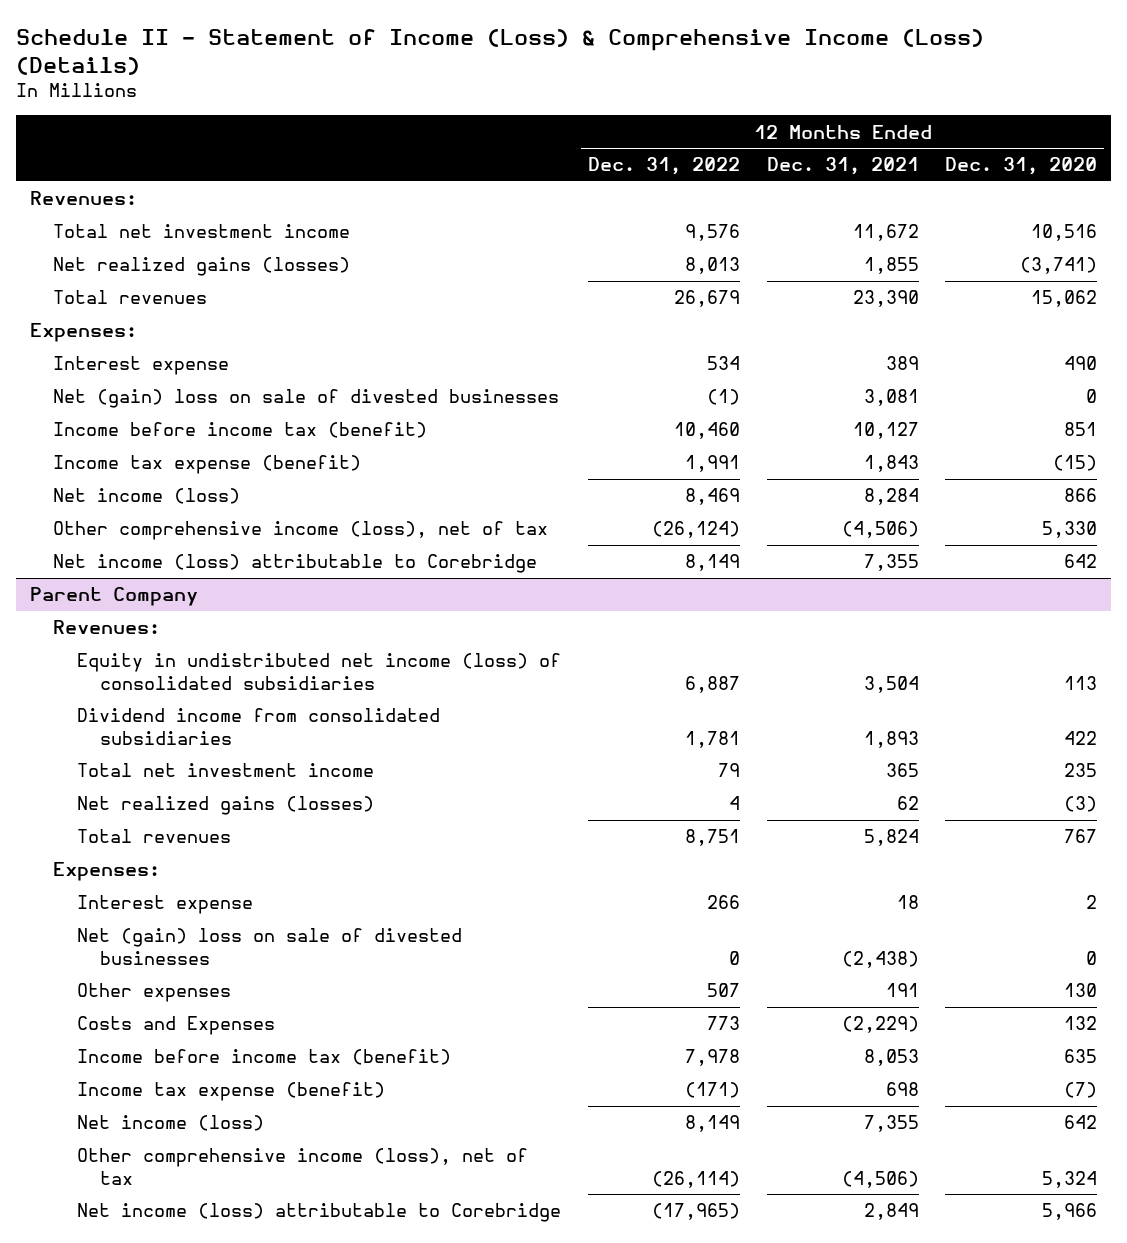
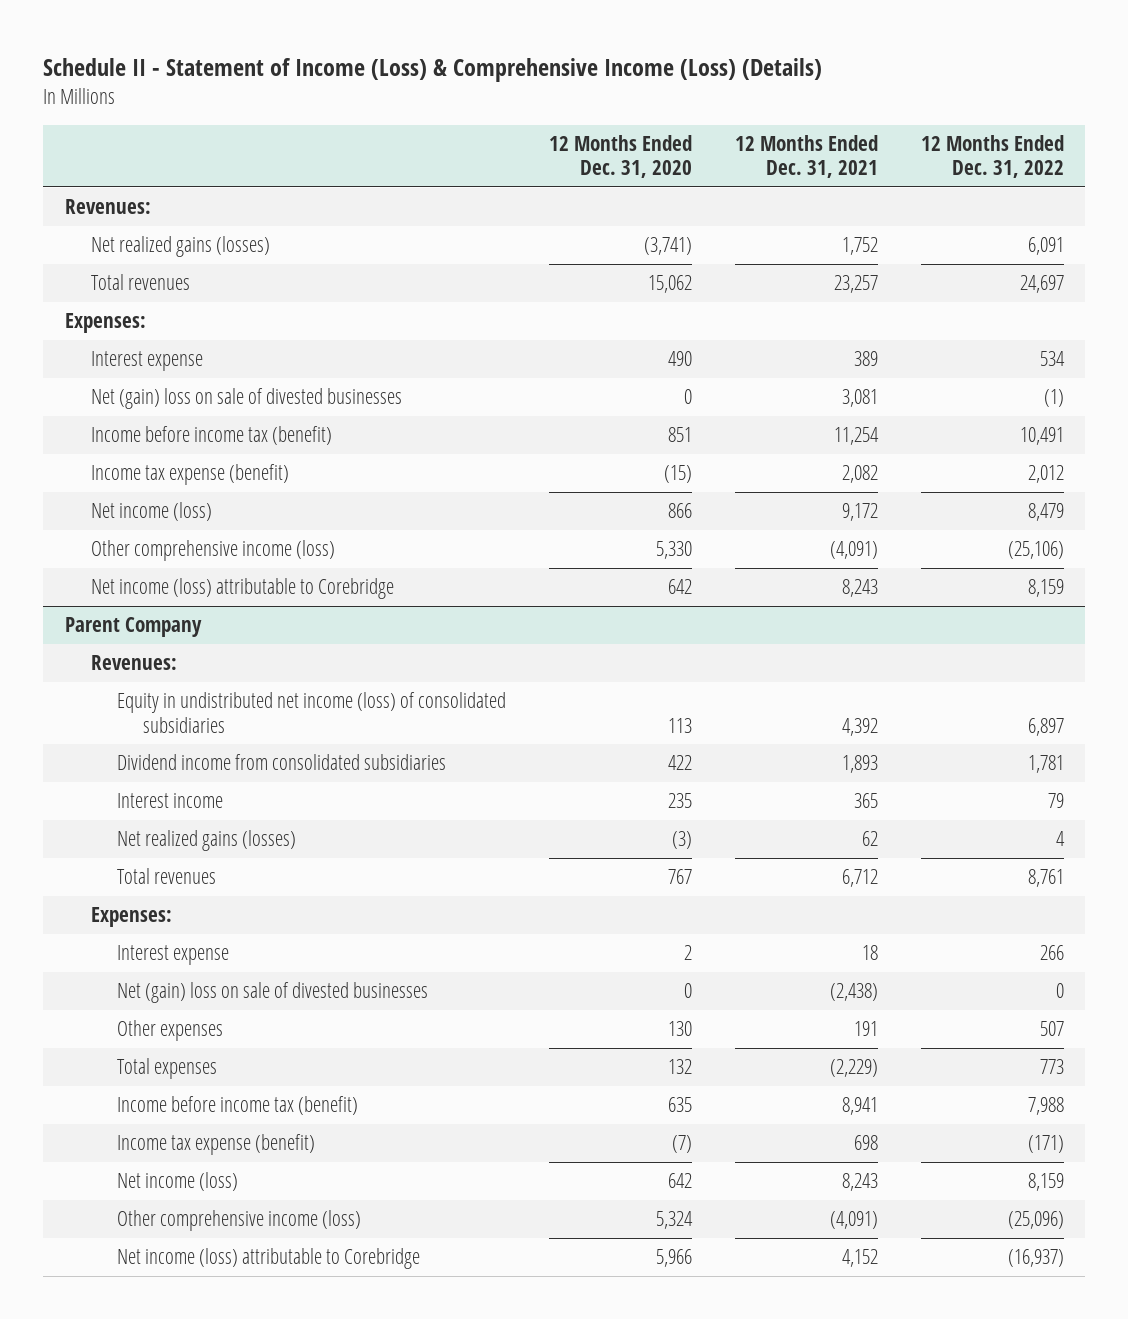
- | 12 Months Ended Dec. 31, 2022 | 12 Months Ended Dec. 31, 2021 | 12 Months Ended Dec. 31, 2020
+ | 12 Months Ended Dec. 31, 2020 | 12 Months Ended Dec. 31, 2021 | 12 Months Ended Dec. 31, 2022
- Total net investment income | 9,576 | 11,672 | 10,516
- Net realized gains (losses) | 8,013 | 1,855 | (3,741)
- Total revenues | 26,679 | 23,390 | 15,062
+ Net realized gains (losses) | (3,741) | 1,752 | 6,091
+ Total revenues | 15,062 | 23,257 | 24,697
- Income before income tax (benefit) | 10,460 | 10,127 | 851
- Income tax expense (benefit) | 1,991 | 1,843 | (15)
- Net income (loss) | 8,469 | 8,284 | 866
- Other comprehensive income (loss), net of tax | (26,124) | (4,506) | 5,330
- Net income (loss) attributable to Corebridge | 8,149 | 7,355 | 642
+ Income before income tax (benefit) | 851 | 11,254 | 10,491
+ Income tax expense (benefit) | (15) | 2,082 | 2,012
+ Net income (loss) | 866 | 9,172 | 8,479
+ Other comprehensive income (loss) | 5,330 | (4,091) | (25,106)
+ Net income (loss) attributable to Corebridge | 642 | 8,243 | 8,159
@ Parent Company
- Equity in undistributed net income (loss) of consolidated subsidiaries | 6,887 | 3,504 | 113
+ Equity in undistributed net income (loss) of consolidated subsidiaries | 113 | 4,392 | 6,897
- Total net investment income | 79 | 365 | 235
+ Interest income | 235 | 365 | 79
- Total revenues | 8,751 | 5,824 | 767
+ Total revenues | 767 | 6,712 | 8,761
- Costs and Expenses | 773 | (2,229) | 132
- Income before income tax (benefit) | 7,978 | 8,053 | 635
+ Total expenses | 132 | (2,229) | 773
+ Income before income tax (benefit) | 635 | 8,941 | 7,988
- Net income (loss) | 8,149 | 7,355 | 642
- Other comprehensive income (loss), net of tax | (26,114) | (4,506) | 5,324
- Net income (loss) attributable to Corebridge | (17,965) | 2,849 | 5,966
+ Net income (loss) | 642 | 8,243 | 8,159
+ Other comprehensive income (loss) | 5,324 | (4,091) | (25,096)
+ Net income (loss) attributable to Corebridge | 5,966 | 4,152 | (16,937)

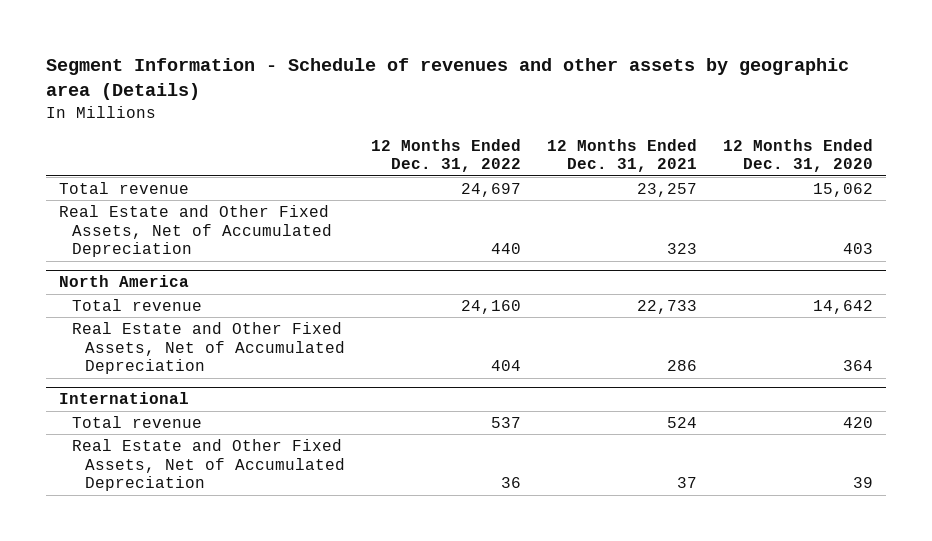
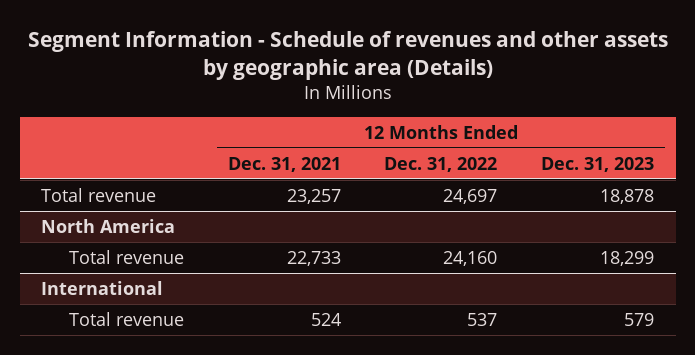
- | 12 Months Ended Dec. 31, 2022 | 12 Months Ended Dec. 31, 2021 | 12 Months Ended Dec. 31, 2020
+ | 12 Months Ended Dec. 31, 2021 | 12 Months Ended Dec. 31, 2022 | 12 Months Ended Dec. 31, 2023
- Real Estate and Other Fixed Assets, Net of Accumulated Depreciation | 440 | 323 | 403
@ North America
- Real Estate and Other Fixed Assets, Net of Accumulated Depreciation | 404 | 286 | 364
@ International
- Real Estate and Other Fixed Assets, Net of Accumulated Depreciation | 36 | 37 | 39

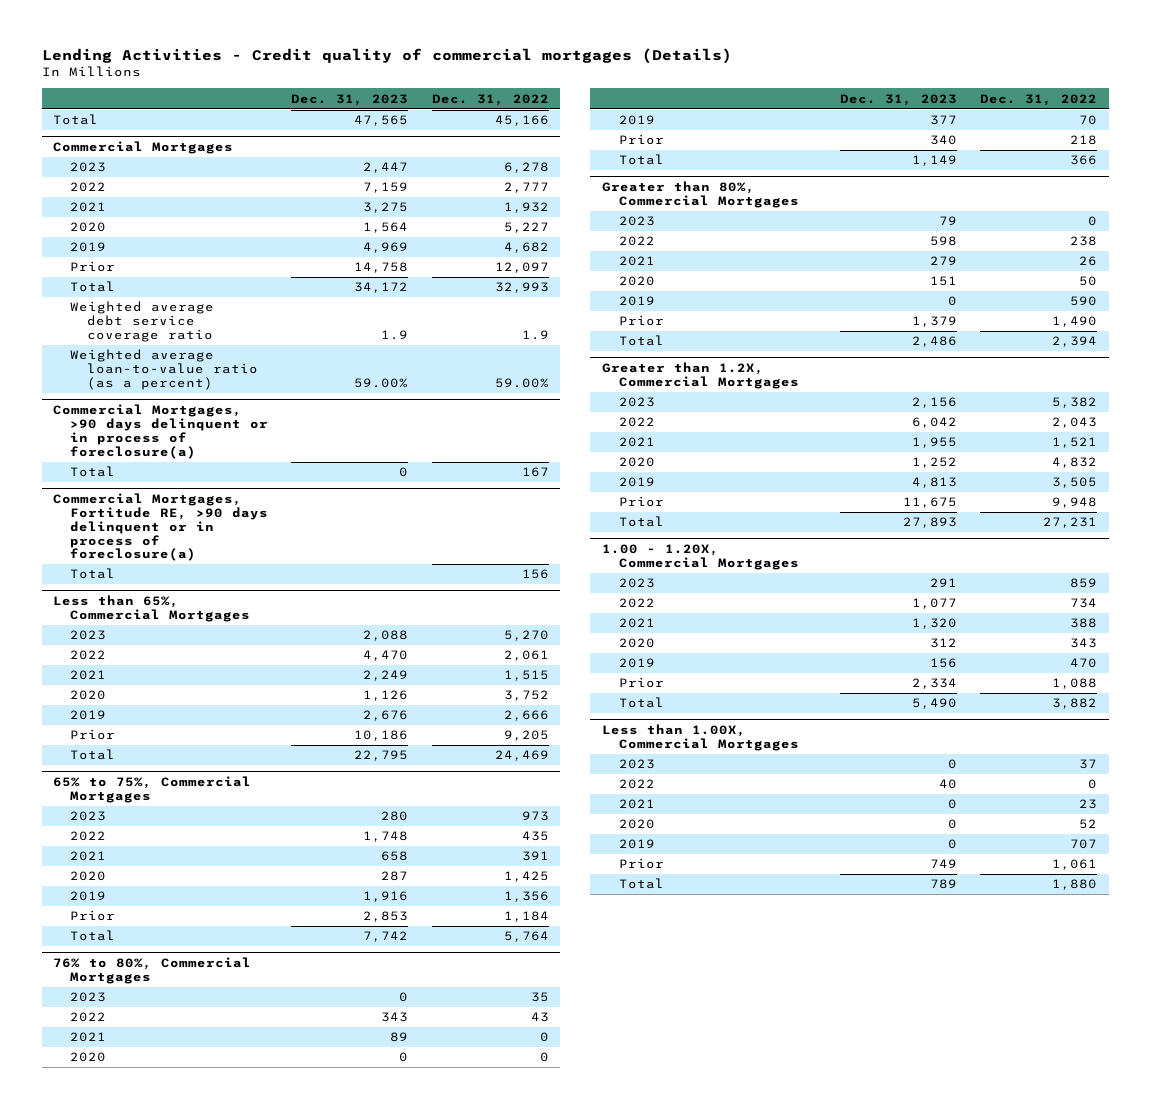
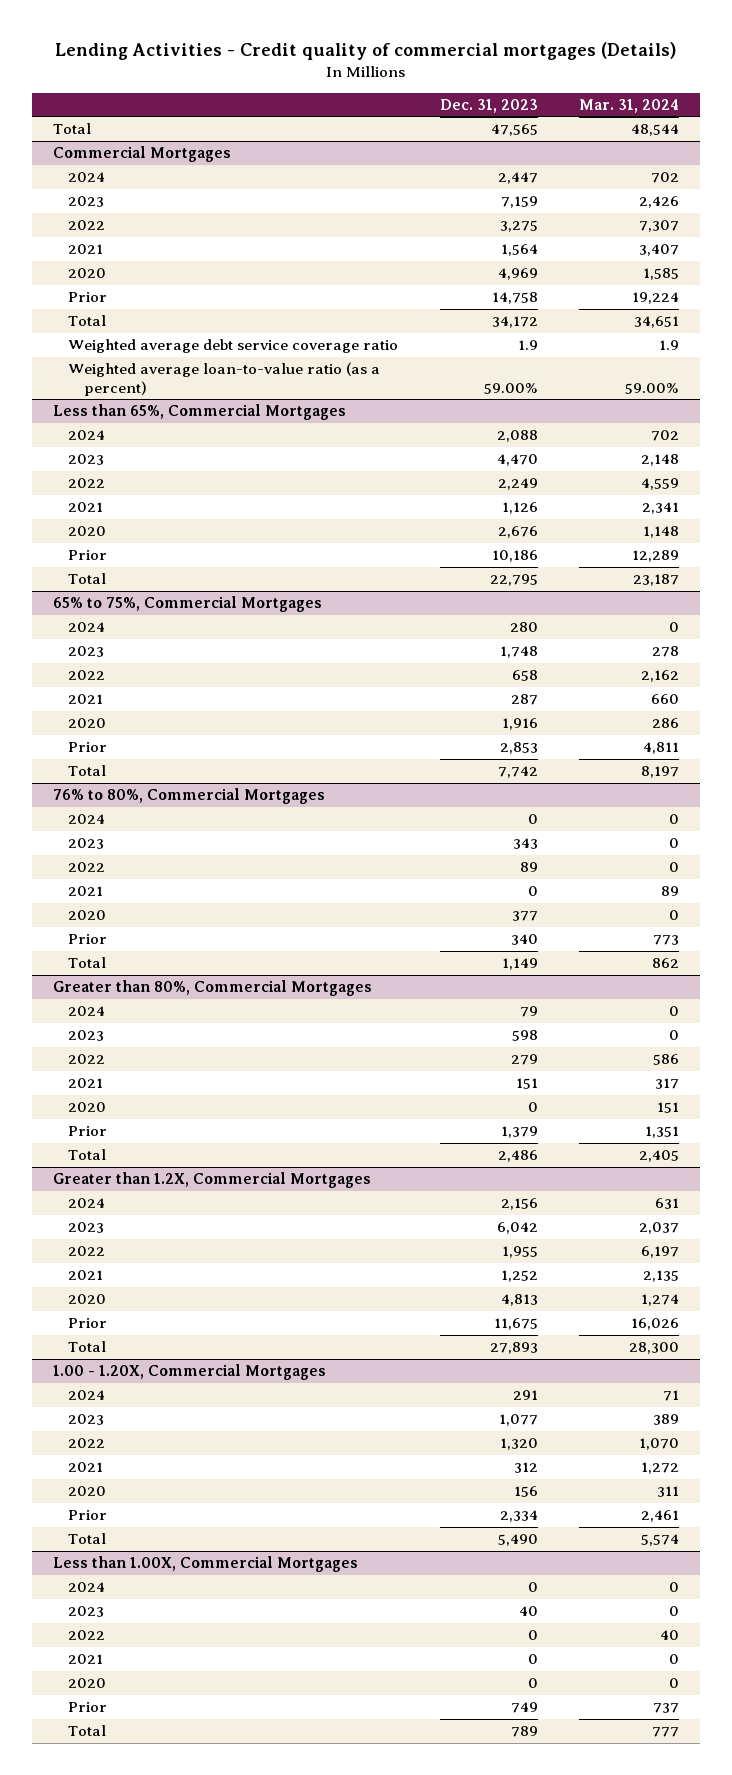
- | Dec. 31, 2023 | Dec. 31, 2022
+ | Dec. 31, 2023 | Mar. 31, 2024
@ Commercial Mortgages
- 2023 | 2,447 | 6,278
- 2022 | 7,159 | 2,777
- 2021 | 3,275 | 1,932
- 2020 | 1,564 | 5,227
- 2019 | 4,969 | 4,682
+ 2024 | 2,447 | 702
+ 2023 | 7,159 | 2,426
+ 2022 | 3,275 | 7,307
+ 2021 | 1,564 | 3,407
+ 2020 | 4,969 | 1,585
- Commercial Mortgages, >90 days delinquent or in process of foreclosure(a)
- Total | 0 | 167
- Commercial Mortgages, Fortitude RE, >90 days delinquent or in process of foreclosure(a)
- Total | | 156
@ Less than 65%, Commercial Mortgages
- 2023 | 2,088 | 5,270
- 2022 | 4,470 | 2,061
- 2021 | 2,249 | 1,515
- 2020 | 1,126 | 3,752
- 2019 | 2,676 | 2,666
+ 2024 | 2,088 | 702
+ 2023 | 4,470 | 2,148
+ 2022 | 2,249 | 4,559
+ 2021 | 1,126 | 2,341
+ 2020 | 2,676 | 1,148
@ 65% to 75%, Commercial Mortgages
- 2023 | 280 | 973
- 2022 | 1,748 | 435
- 2021 | 658 | 391
- 2020 | 287 | 1,425
- 2019 | 1,916 | 1,356
+ 2024 | 280 | 0
+ 2023 | 1,748 | 278
+ 2022 | 658 | 2,162
+ 2021 | 287 | 660
+ 2020 | 1,916 | 286
@ 76% to 80%, Commercial Mortgages
- 2023 | 0 | 35
- 2022 | 343 | 43
- 2021 | 89 | 0
- 2020 | 0 | 0
- 2019 | 377 | 70
+ 2024 | 0 | 0
+ 2023 | 343 | 0
+ 2022 | 89 | 0
+ 2021 | 0 | 89
+ 2020 | 377 | 0
@ Greater than 80%, Commercial Mortgages
- 2023 | 79 | 0
- 2022 | 598 | 238
- 2021 | 279 | 26
- 2020 | 151 | 50
- 2019 | 0 | 590
+ 2024 | 79 | 0
+ 2023 | 598 | 0
+ 2022 | 279 | 586
+ 2021 | 151 | 317
+ 2020 | 0 | 151
@ Greater than 1.2X, Commercial Mortgages
- 2023 | 2,156 | 5,382
- 2022 | 6,042 | 2,043
- 2021 | 1,955 | 1,521
- 2020 | 1,252 | 4,832
- 2019 | 4,813 | 3,505
+ 2024 | 2,156 | 631
+ 2023 | 6,042 | 2,037
+ 2022 | 1,955 | 6,197
+ 2021 | 1,252 | 2,135
+ 2020 | 4,813 | 1,274
@ 1.00 - 1.20X, Commercial Mortgages
- 2023 | 291 | 859
- 2022 | 1,077 | 734
- 2021 | 1,320 | 388
- 2020 | 312 | 343
- 2019 | 156 | 470
+ 2024 | 291 | 71
+ 2023 | 1,077 | 389
+ 2022 | 1,320 | 1,070
+ 2021 | 312 | 1,272
+ 2020 | 156 | 311
@ Less than 1.00X, Commercial Mortgages
- 2023 | 0 | 37
- 2022 | 40 | 0
+ 2024 | 0 | 0
+ 2023 | 40 | 0
+ 2022 | 0 | 40
- 2019 | 0 | 707

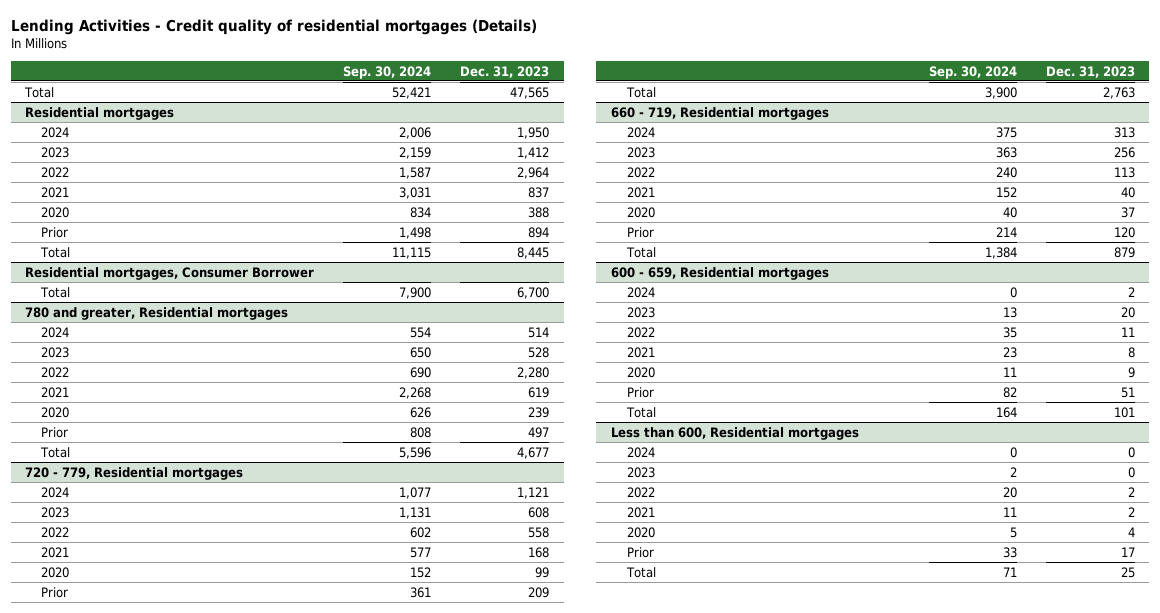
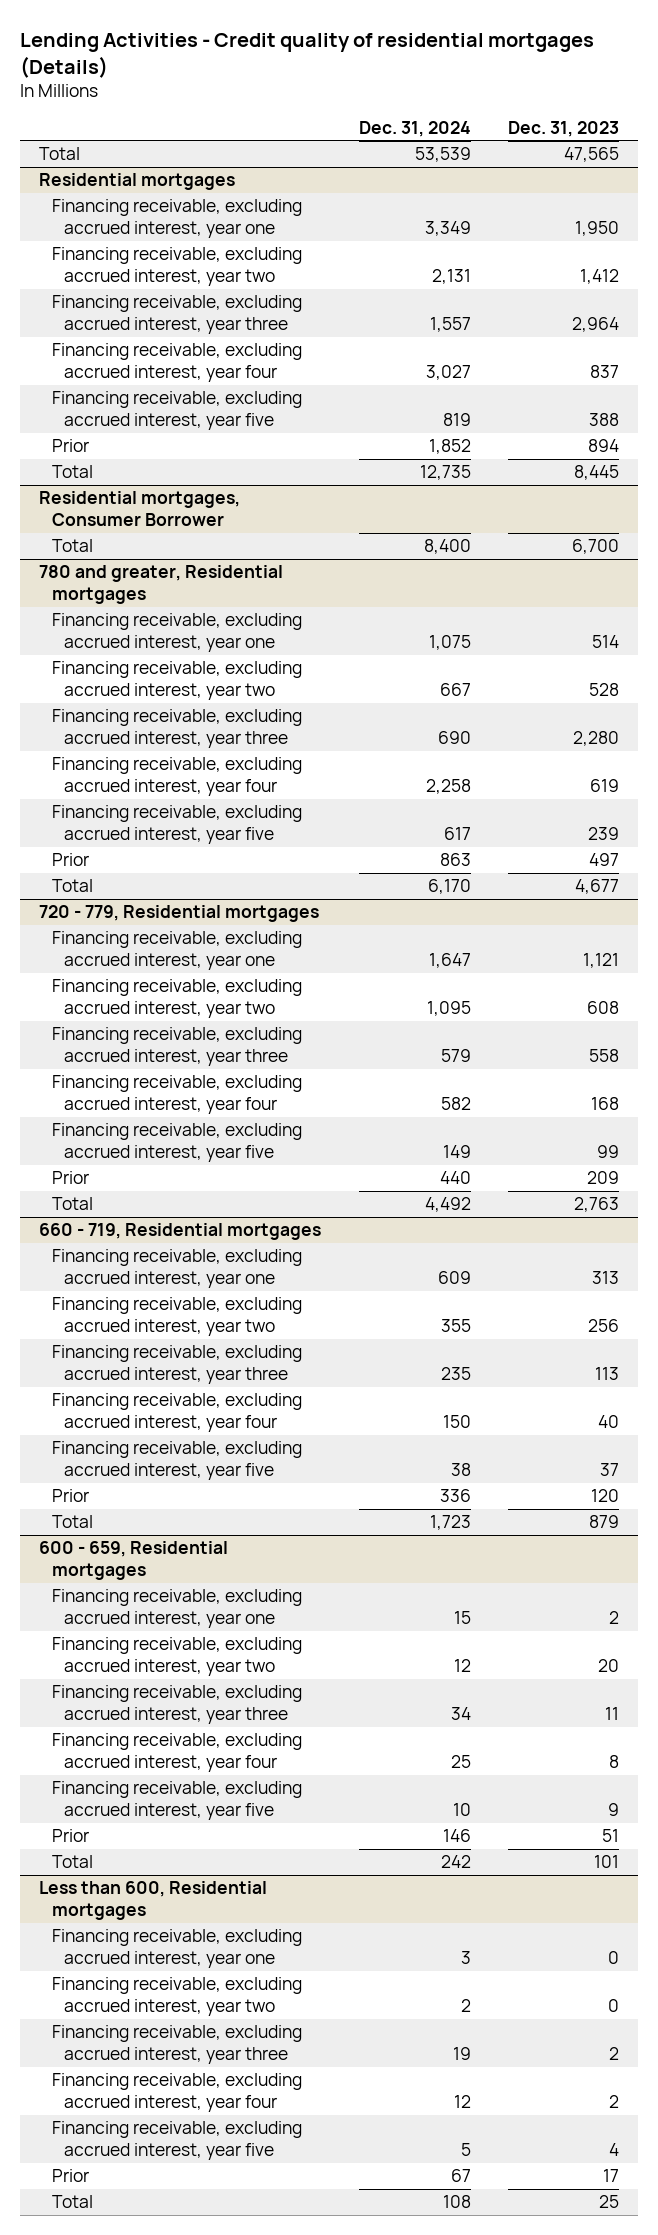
- | Sep. 30, 2024 | Dec. 31, 2023
+ | Dec. 31, 2024 | Dec. 31, 2023
@ Residential mortgages
- 2024 | 2,006 | 1,950
- 2023 | 2,159 | 1,412
- 2022 | 1,587 | 2,964
- 2021 | 3,031 | 837
- 2020 | 834 | 388
+ Financing receivable, excluding accrued interest, year one | 3,349 | 1,950
+ Financing receivable, excluding accrued interest, year two | 2,131 | 1,412
+ Financing receivable, excluding accrued interest, year three | 1,557 | 2,964
+ Financing receivable, excluding accrued interest, year four | 3,027 | 837
+ Financing receivable, excluding accrued interest, year five | 819 | 388
@ 780 and greater, Residential mortgages
- 2024 | 554 | 514
- 2023 | 650 | 528
- 2022 | 690 | 2,280
- 2021 | 2,268 | 619
- 2020 | 626 | 239
+ Financing receivable, excluding accrued interest, year one | 1,075 | 514
+ Financing receivable, excluding accrued interest, year two | 667 | 528
+ Financing receivable, excluding accrued interest, year three | 690 | 2,280
+ Financing receivable, excluding accrued interest, year four | 2,258 | 619
+ Financing receivable, excluding accrued interest, year five | 617 | 239
@ 720 - 779, Residential mortgages
- 2024 | 1,077 | 1,121
- 2023 | 1,131 | 608
- 2022 | 602 | 558
- 2021 | 577 | 168
- 2020 | 152 | 99
+ Financing receivable, excluding accrued interest, year one | 1,647 | 1,121
+ Financing receivable, excluding accrued interest, year two | 1,095 | 608
+ Financing receivable, excluding accrued interest, year three | 579 | 558
+ Financing receivable, excluding accrued interest, year four | 582 | 168
+ Financing receivable, excluding accrued interest, year five | 149 | 99
@ 660 - 719, Residential mortgages
- 2024 | 375 | 313
- 2023 | 363 | 256
- 2022 | 240 | 113
- 2021 | 152 | 40
- 2020 | 40 | 37
+ Financing receivable, excluding accrued interest, year one | 609 | 313
+ Financing receivable, excluding accrued interest, year two | 355 | 256
+ Financing receivable, excluding accrued interest, year three | 235 | 113
+ Financing receivable, excluding accrued interest, year four | 150 | 40
+ Financing receivable, excluding accrued interest, year five | 38 | 37
@ 600 - 659, Residential mortgages
- 2024 | 0 | 2
- 2023 | 13 | 20
- 2022 | 35 | 11
- 2021 | 23 | 8
- 2020 | 11 | 9
+ Financing receivable, excluding accrued interest, year one | 15 | 2
+ Financing receivable, excluding accrued interest, year two | 12 | 20
+ Financing receivable, excluding accrued interest, year three | 34 | 11
+ Financing receivable, excluding accrued interest, year four | 25 | 8
+ Financing receivable, excluding accrued interest, year five | 10 | 9
@ Less than 600, Residential mortgages
- 2024 | 0 | 0
- 2023 | 2 | 0
- 2022 | 20 | 2
- 2021 | 11 | 2
- 2020 | 5 | 4
+ Financing receivable, excluding accrued interest, year one | 3 | 0
+ Financing receivable, excluding accrued interest, year two | 2 | 0
+ Financing receivable, excluding accrued interest, year three | 19 | 2
+ Financing receivable, excluding accrued interest, year four | 12 | 2
+ Financing receivable, excluding accrued interest, year five | 5 | 4

